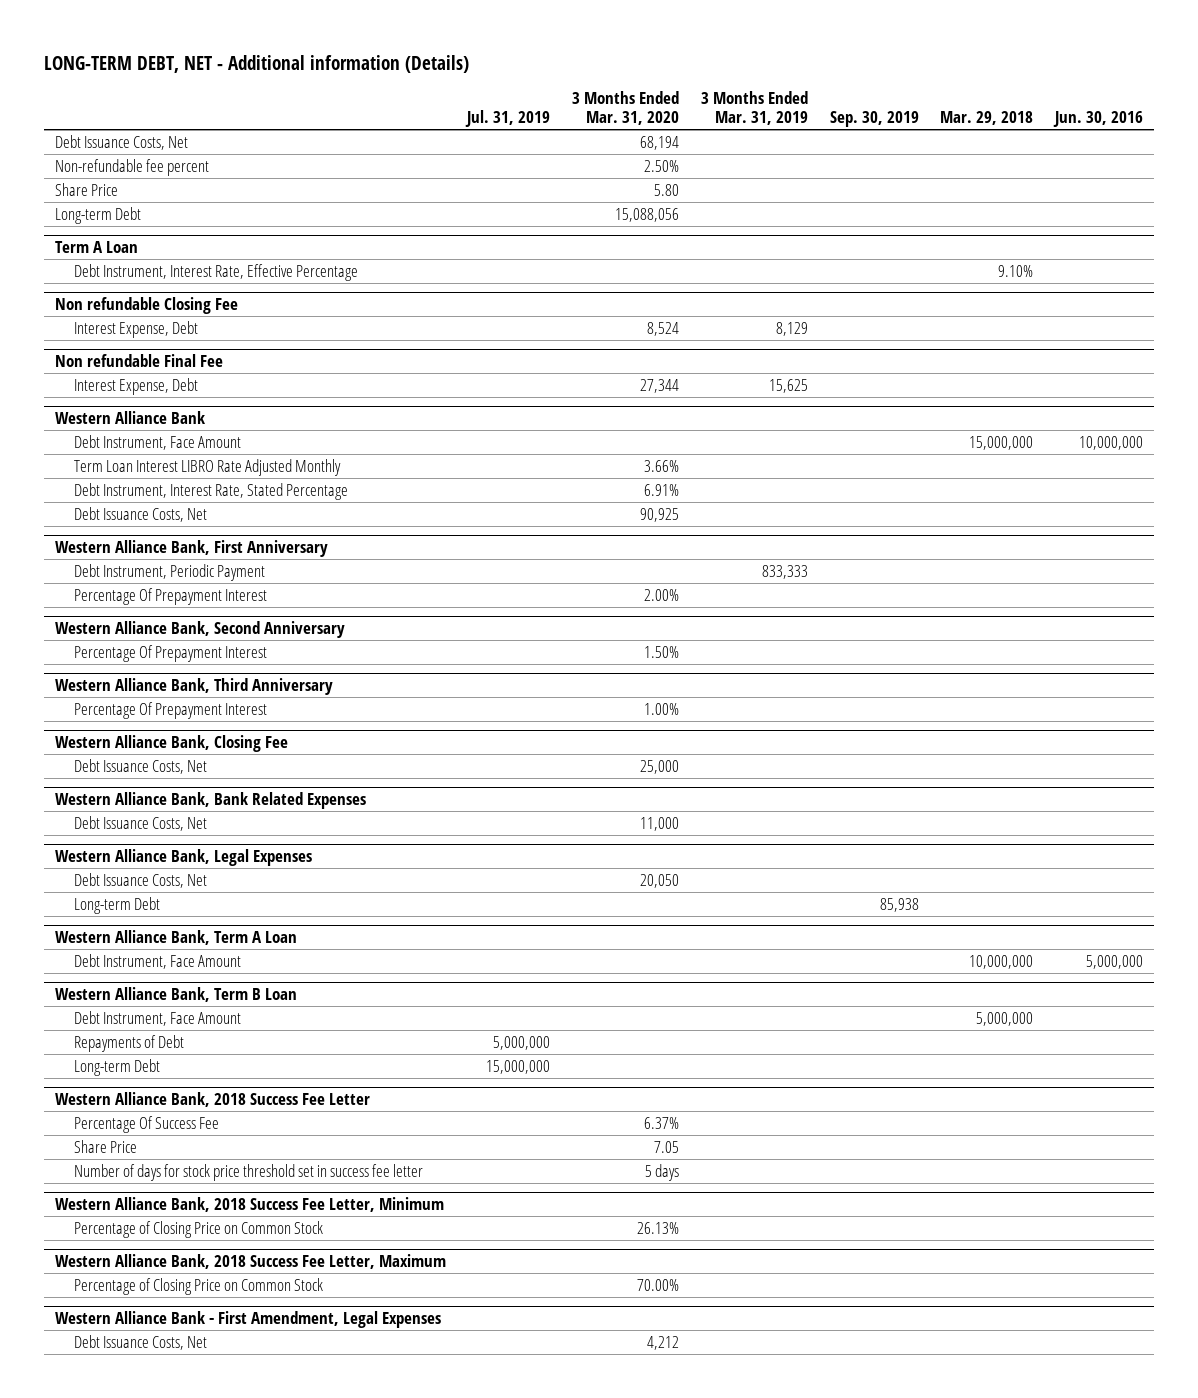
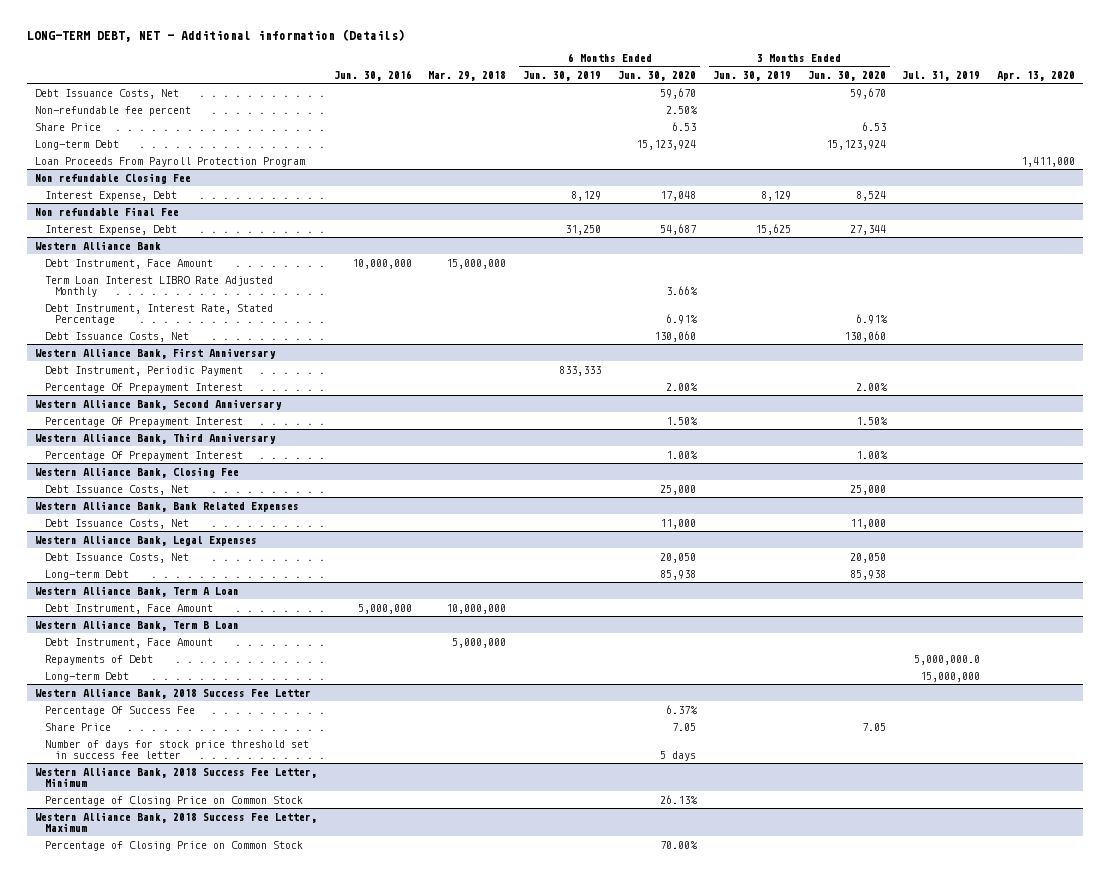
- | Jul. 31, 2019 | 3 Months Ended Mar. 31, 2020 | 3 Months Ended Mar. 31, 2019 | Sep. 30, 2019 | Mar. 29, 2018 | Jun. 30, 2016
+ | Jun. 30, 2016 | Mar. 29, 2018 | 6 Months Ended Jun. 30, 2019 | 6 Months Ended Jun. 30, 2020 | 3 Months Ended Jun. 30, 2019 | 3 Months Ended Jun. 30, 2020 | Jul. 31, 2019 | Apr. 13, 2020
- Term A Loan
- Debt Instrument, Interest Rate, Effective Percentage | | | | | 9.10% |
+ Loan Proceeds From Payroll Protection Program | | | | | | | | 1,411,000
@ Western Alliance Bank, Term B Loan
- Repayments of Debt | 5,000,000 | | | | |
+ Repayments of Debt | | | | | | | 5,000,000.0 |
- Western Alliance Bank - First Amendment, Legal Expenses
- Debt Issuance Costs, Net | | 4,212 | | | |

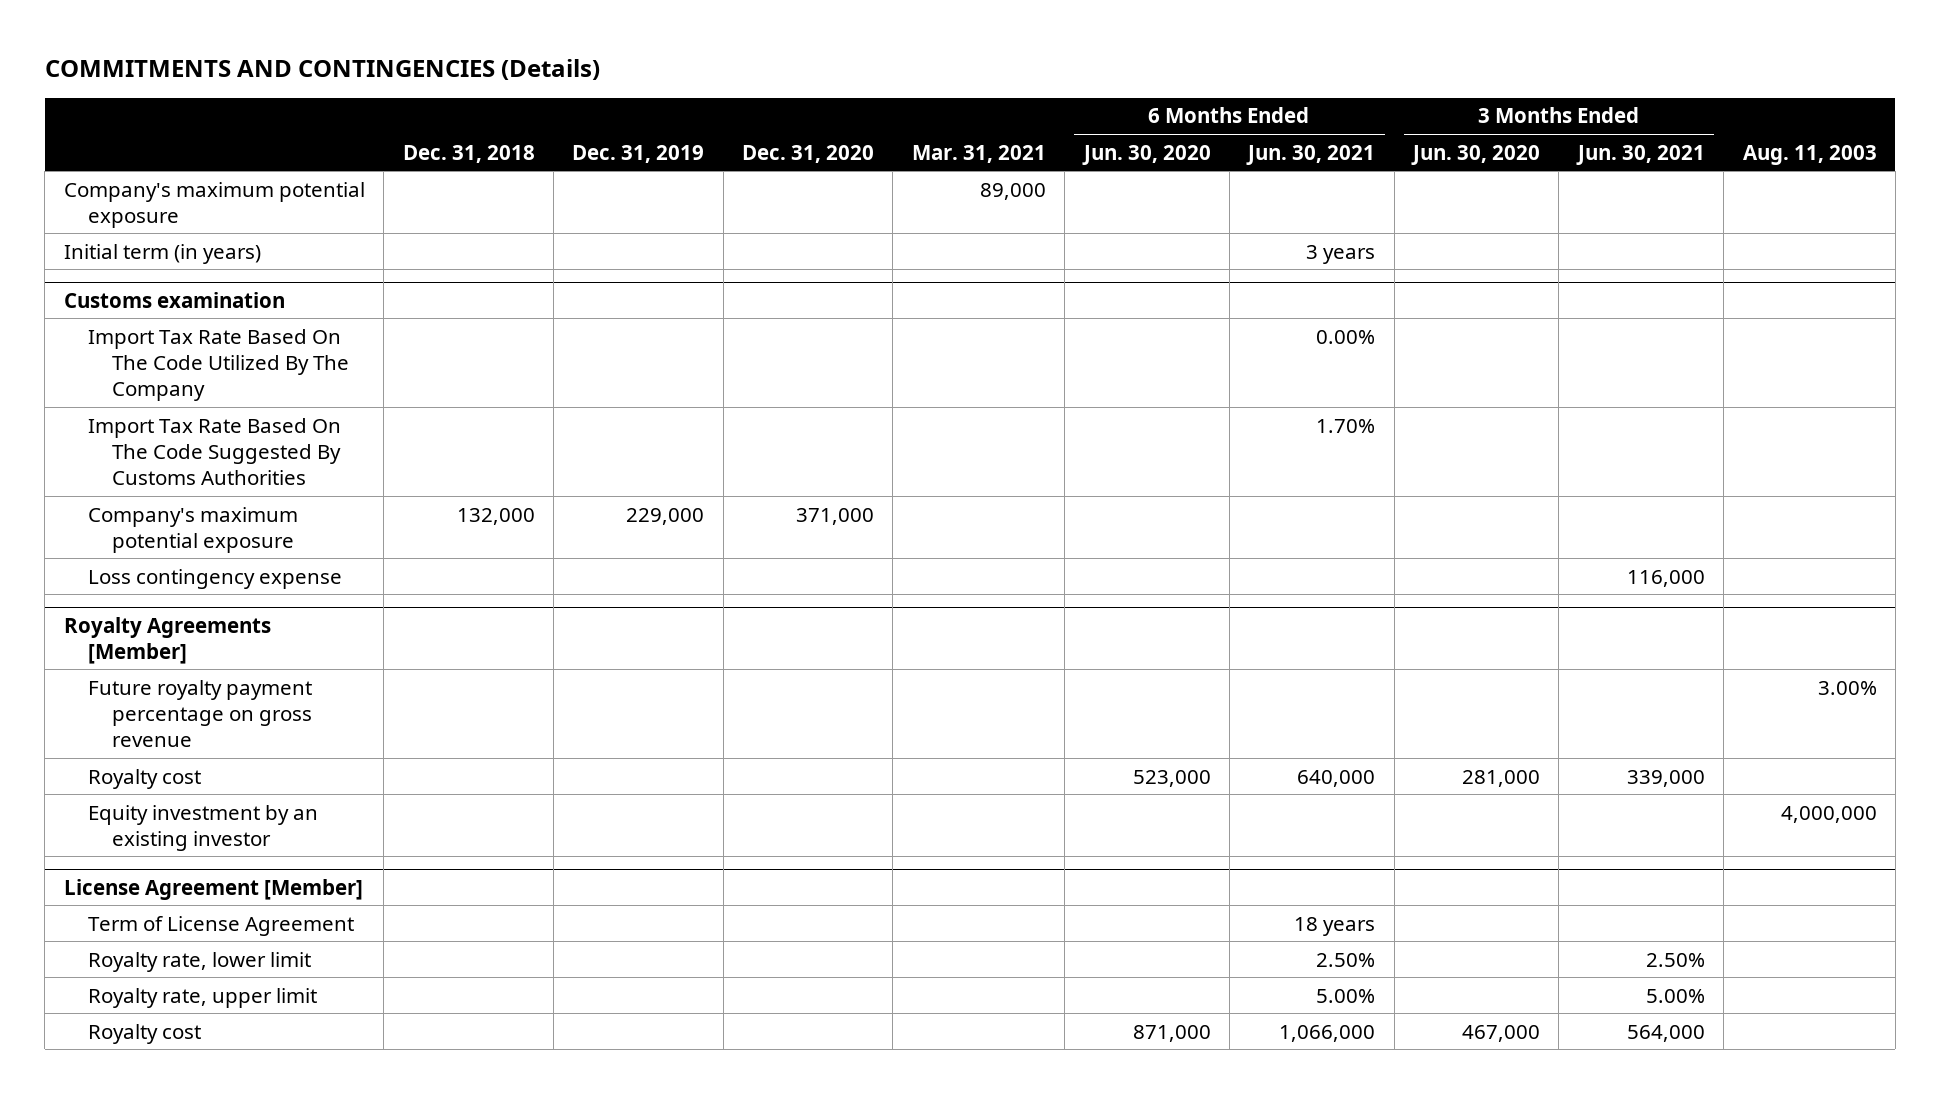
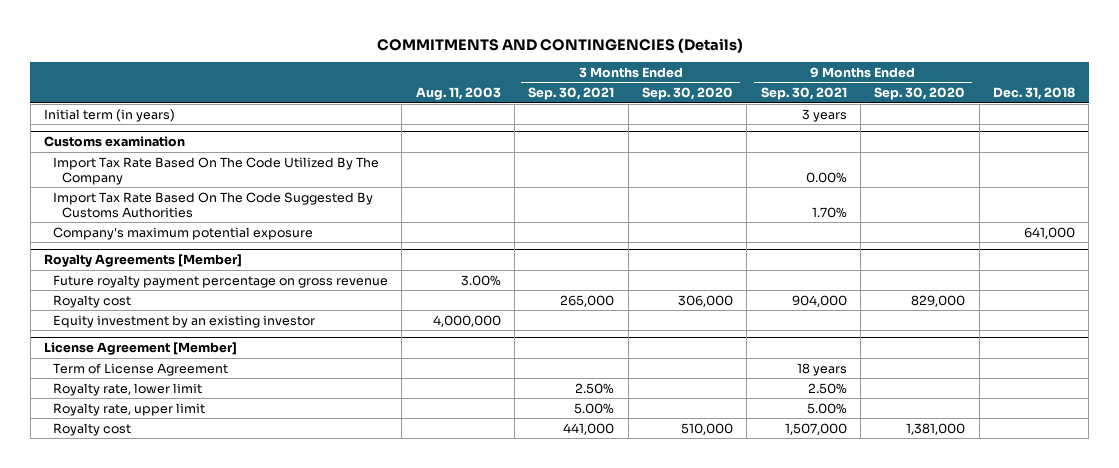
- | Dec. 31, 2018 | Dec. 31, 2019 | Dec. 31, 2020 | Mar. 31, 2021 | 6 Months Ended Jun. 30, 2020 | 6 Months Ended Jun. 30, 2021 | 3 Months Ended Jun. 30, 2020 | 3 Months Ended Jun. 30, 2021 | Aug. 11, 2003
+ | Aug. 11, 2003 | 3 Months Ended Sep. 30, 2021 | 3 Months Ended Sep. 30, 2020 | 9 Months Ended Sep. 30, 2021 | 9 Months Ended Sep. 30, 2020 | Dec. 31, 2018
- Company's maximum potential exposure | | | | 89,000 | | | | |
@ Customs examination
- Company's maximum potential exposure | 132,000 | 229,000 | 371,000 | | | | | |
- Loss contingency expense | | | | | | | | 116,000 |
+ Company's maximum potential exposure | | | | | | 641,000

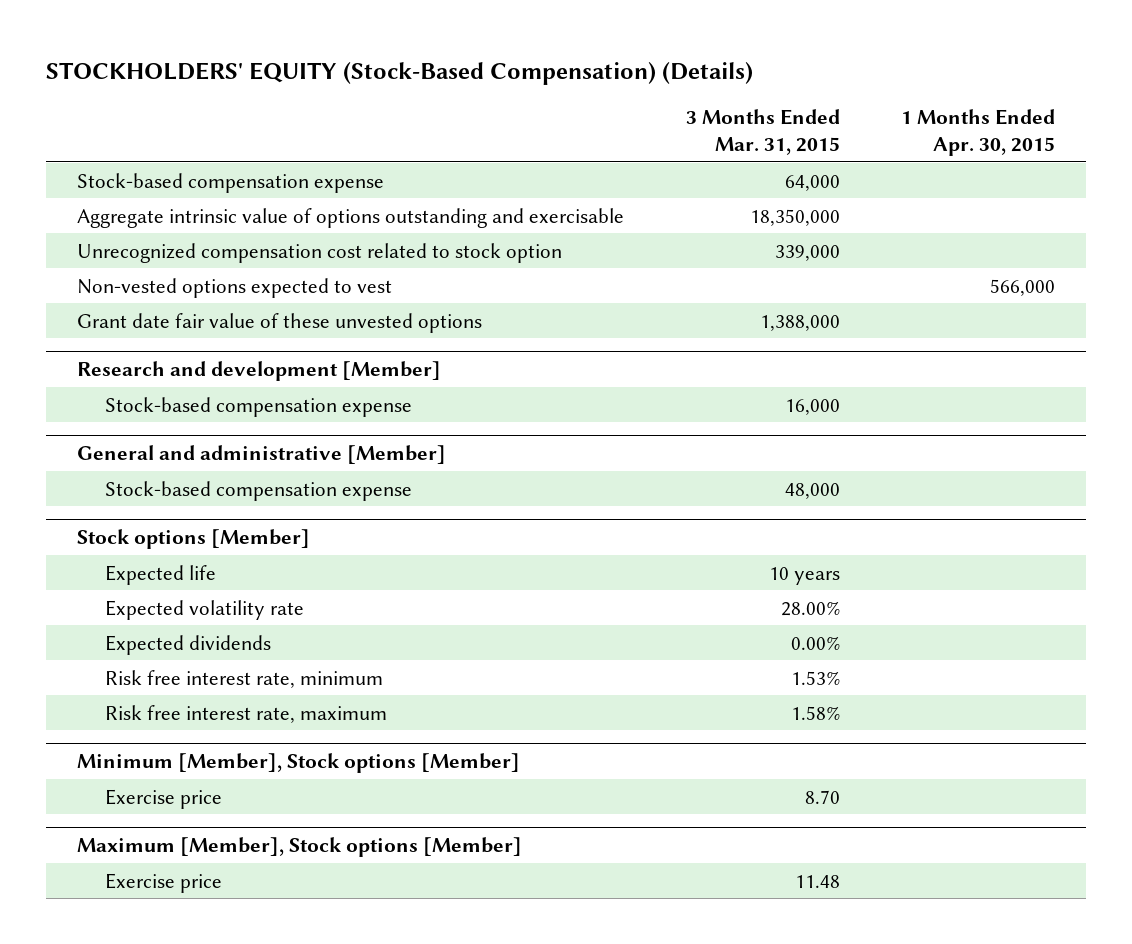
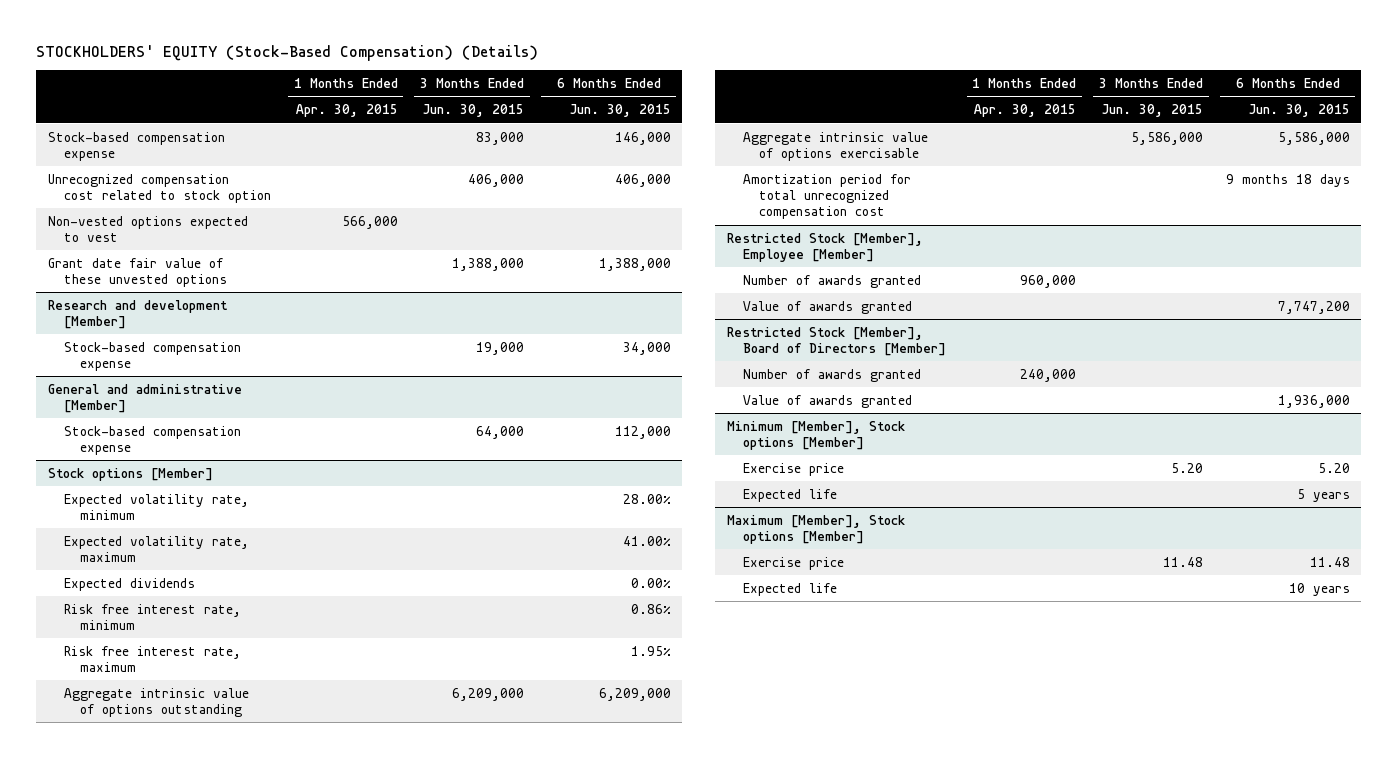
- | 3 Months Ended Mar. 31, 2015 | 1 Months Ended Apr. 30, 2015
+ | 1 Months Ended Apr. 30, 2015 | 3 Months Ended Jun. 30, 2015 | 6 Months Ended Jun. 30, 2015
- Aggregate intrinsic value of options outstanding and exercisable | 18,350,000 |
@ Stock options [Member]
- Expected life | 10 years |
- Expected volatility rate | 28.00% |
+ Expected volatility rate, minimum | | | 28.00%
+ Expected volatility rate, maximum | | | 41.00%
+ Aggregate intrinsic value of options outstanding | | 6,209,000 | 6,209,000
+ Aggregate intrinsic value of options exercisable | | 5,586,000 | 5,586,000
+ Amortization period for total unrecognized compensation cost | | | 9 months 18 days
+ Restricted Stock [Member], Employee [Member]
+ Number of awards granted | 960,000 | |
+ Value of awards granted | | | 7,747,200
+ Restricted Stock [Member], Board of Directors [Member]
+ Number of awards granted | 240,000 | |
+ Value of awards granted | | | 1,936,000
@ Minimum [Member], Stock options [Member]
+ Expected life | | | 5 years
@ Maximum [Member], Stock options [Member]
+ Expected life | | | 10 years

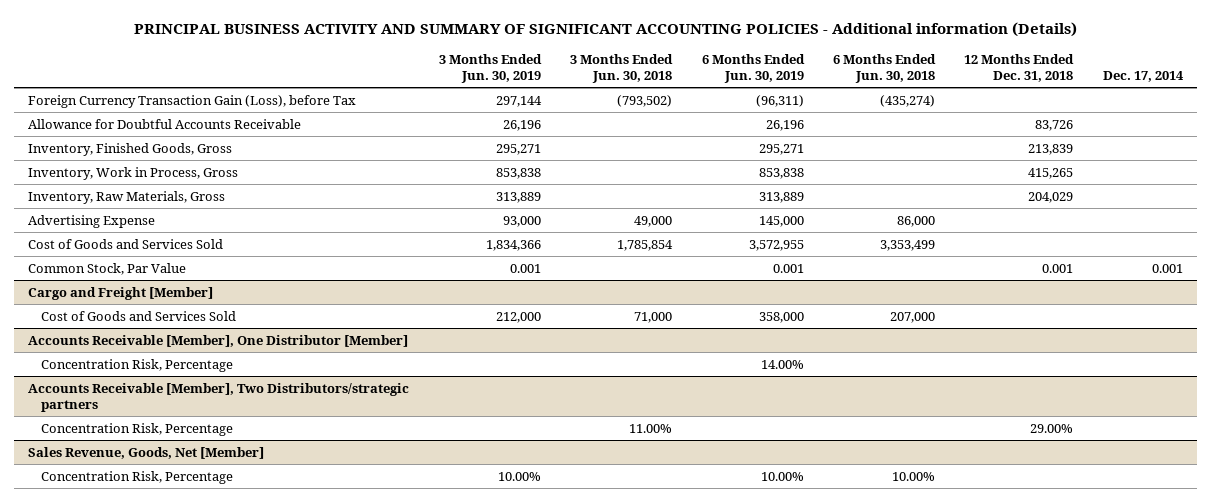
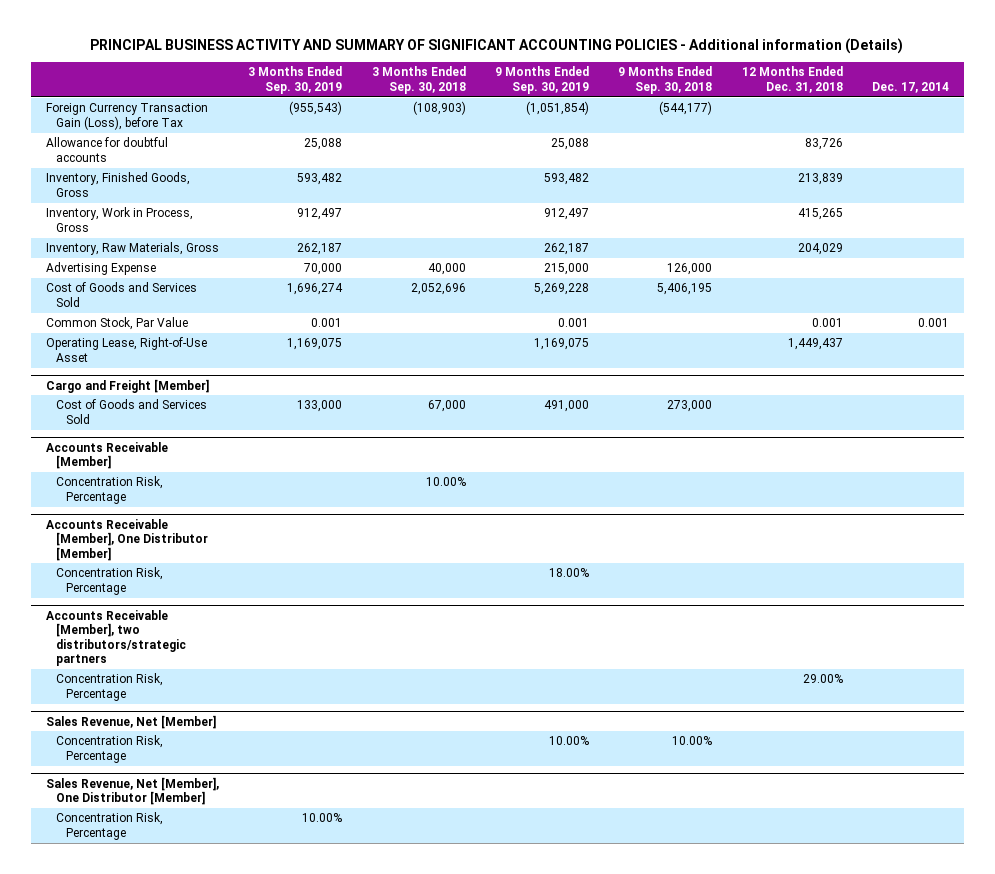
- | 3 Months Ended Jun. 30, 2019 | 3 Months Ended Jun. 30, 2018 | 6 Months Ended Jun. 30, 2019 | 6 Months Ended Jun. 30, 2018 | 12 Months Ended Dec. 31, 2018 | Dec. 17, 2014
+ | 3 Months Ended Sep. 30, 2019 | 3 Months Ended Sep. 30, 2018 | 9 Months Ended Sep. 30, 2019 | 9 Months Ended Sep. 30, 2018 | 12 Months Ended Dec. 31, 2018 | Dec. 17, 2014
- Allowance for Doubtful Accounts Receivable | 26,196 | | 26,196 | | 83,726 |
+ Allowance for doubtful accounts | 25,088 | | 25,088 | | 83,726 |
+ Operating Lease, Right-of-Use Asset | 1,169,075 | | 1,169,075 | | 1,449,437 |
+ Accounts Receivable [Member]
+ Concentration Risk, Percentage | | 10.00% | | | |
- Accounts Receivable [Member], Two Distributors/strategic partners
+ Accounts Receivable [Member], two distributors/strategic partners
- Sales Revenue, Goods, Net [Member]
+ Sales Revenue, Net [Member]
+ Concentration Risk, Percentage | | | 10.00% | 10.00% | |
+ Sales Revenue, Net [Member], One Distributor [Member]

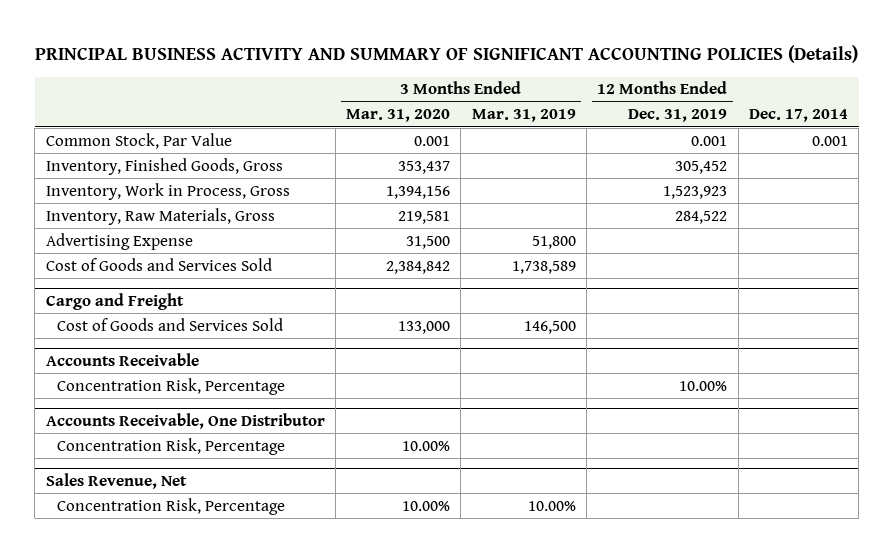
- PRINCIPAL BUSINESS ACTIVITY AND SUMMARY OF SIGNIFICANT ACCOUNTING POLICIES - Additional information (Details)
+ PRINCIPAL BUSINESS ACTIVITY AND SUMMARY OF SIGNIFICANT ACCOUNTING POLICIES (Details)
- | 3 Months Ended Sep. 30, 2019 | 3 Months Ended Sep. 30, 2018 | 9 Months Ended Sep. 30, 2019 | 9 Months Ended Sep. 30, 2018 | 12 Months Ended Dec. 31, 2018 | Dec. 17, 2014
+ | 3 Months Ended Mar. 31, 2020 | 3 Months Ended Mar. 31, 2019 | 12 Months Ended Dec. 31, 2019 | Dec. 17, 2014
- Foreign Currency Transaction Gain (Loss), before Tax | (955,543) | (108,903) | (1,051,854) | (544,177) | |
- Allowance for doubtful accounts | 25,088 | | 25,088 | | 83,726 |
moved up: Common Stock, Par Value | 0.001 | | 0.001 | 0.001
- Operating Lease, Right-of-Use Asset | 1,169,075 | | 1,169,075 | | 1,449,437 |
- Cargo and Freight [Member]
+ Cargo and Freight
- Accounts Receivable [Member]
+ Accounts Receivable
- Accounts Receivable [Member], One Distributor [Member]
+ Accounts Receivable, One Distributor
- Accounts Receivable [Member], two distributors/strategic partners
- Concentration Risk, Percentage | | | | | 29.00% |
- Sales Revenue, Net [Member]
+ Sales Revenue, Net
- Sales Revenue, Net [Member], One Distributor [Member]
- Concentration Risk, Percentage | 10.00% | | | | |

